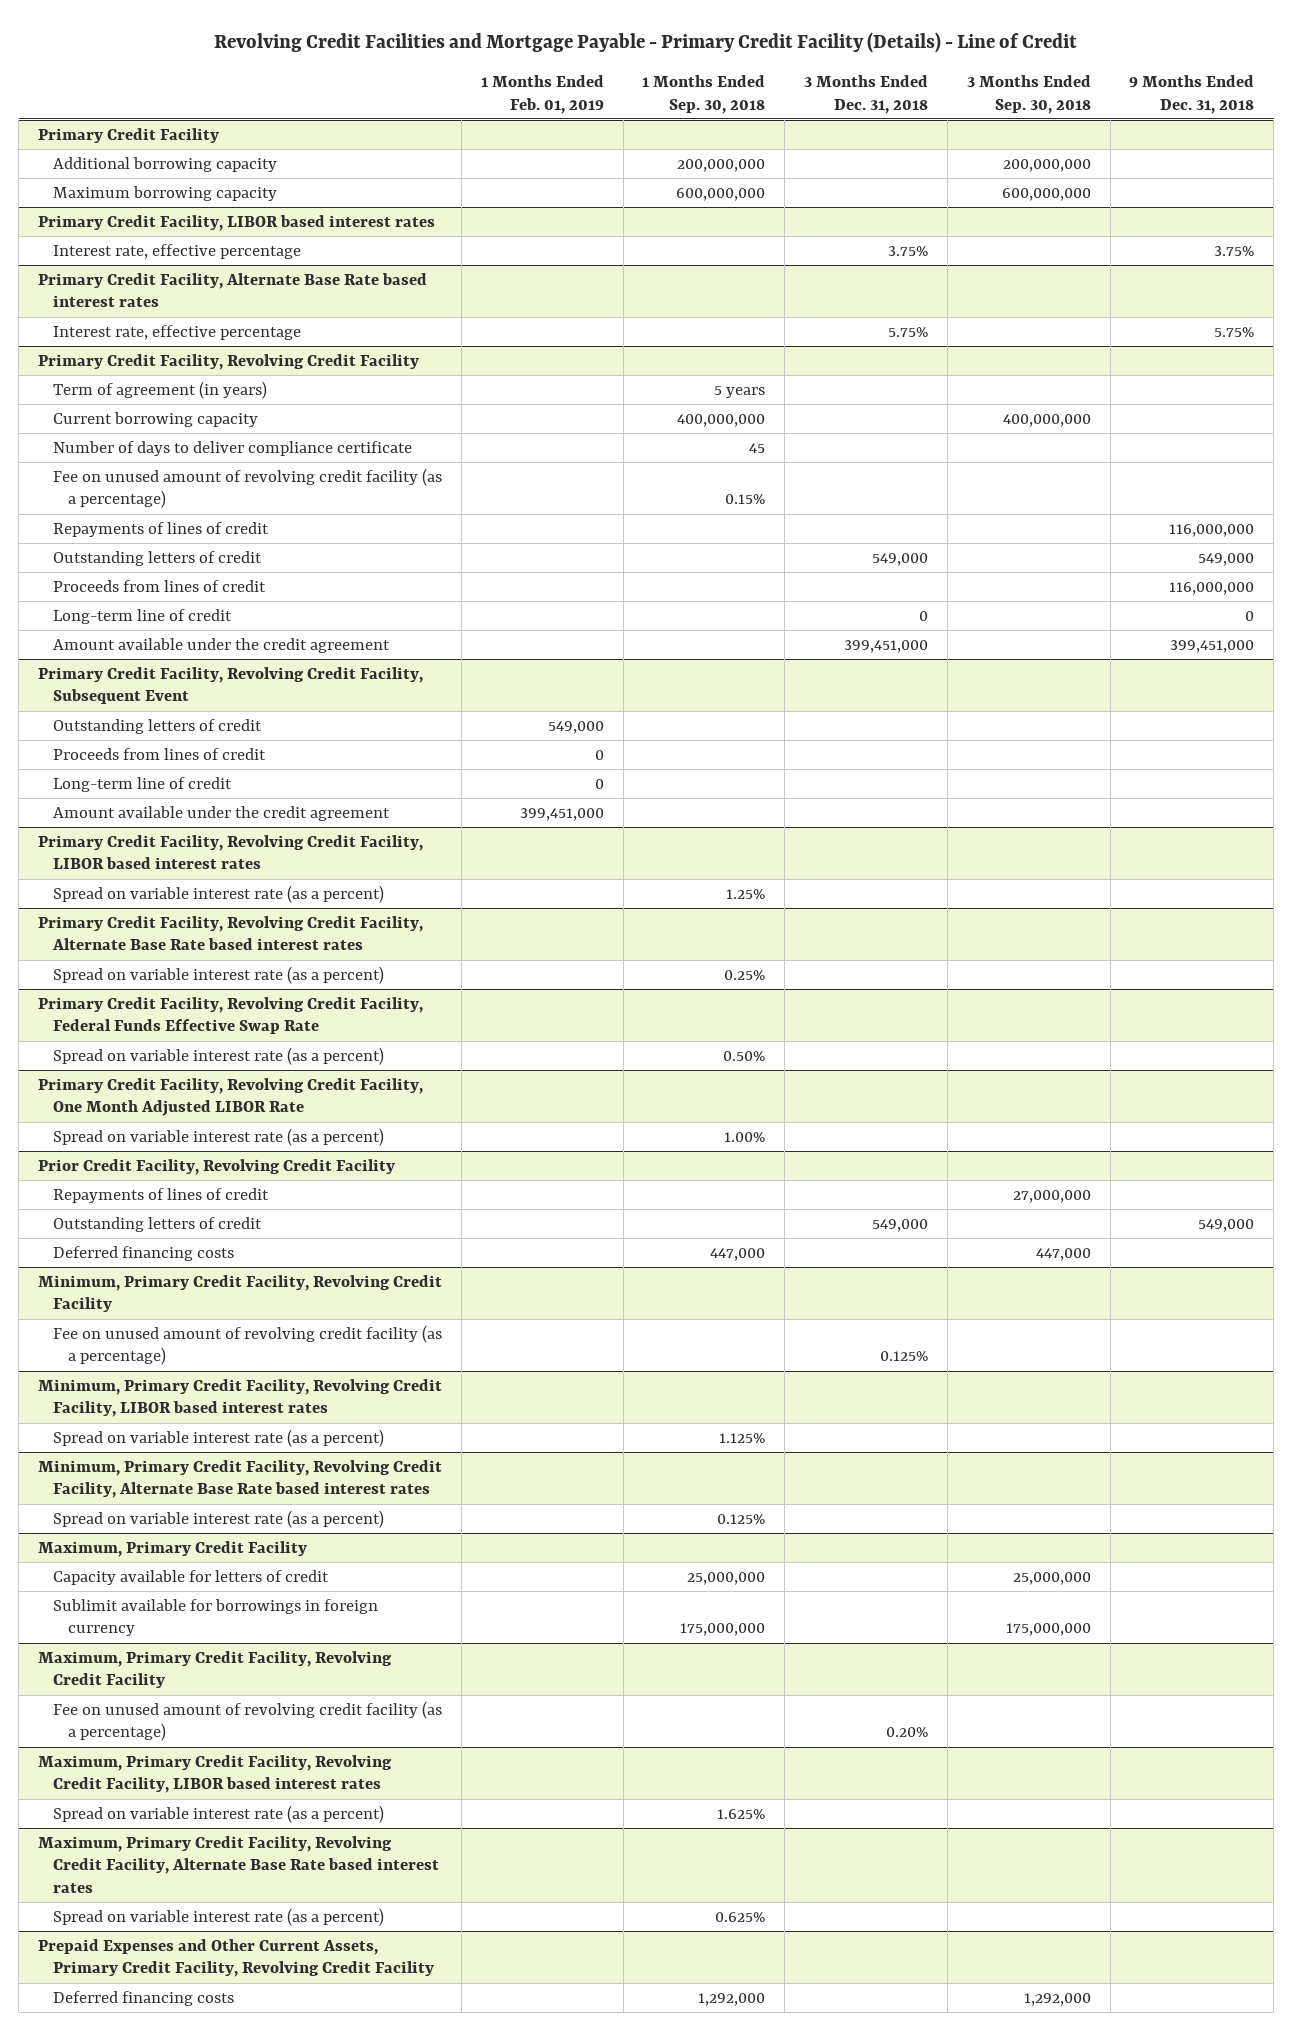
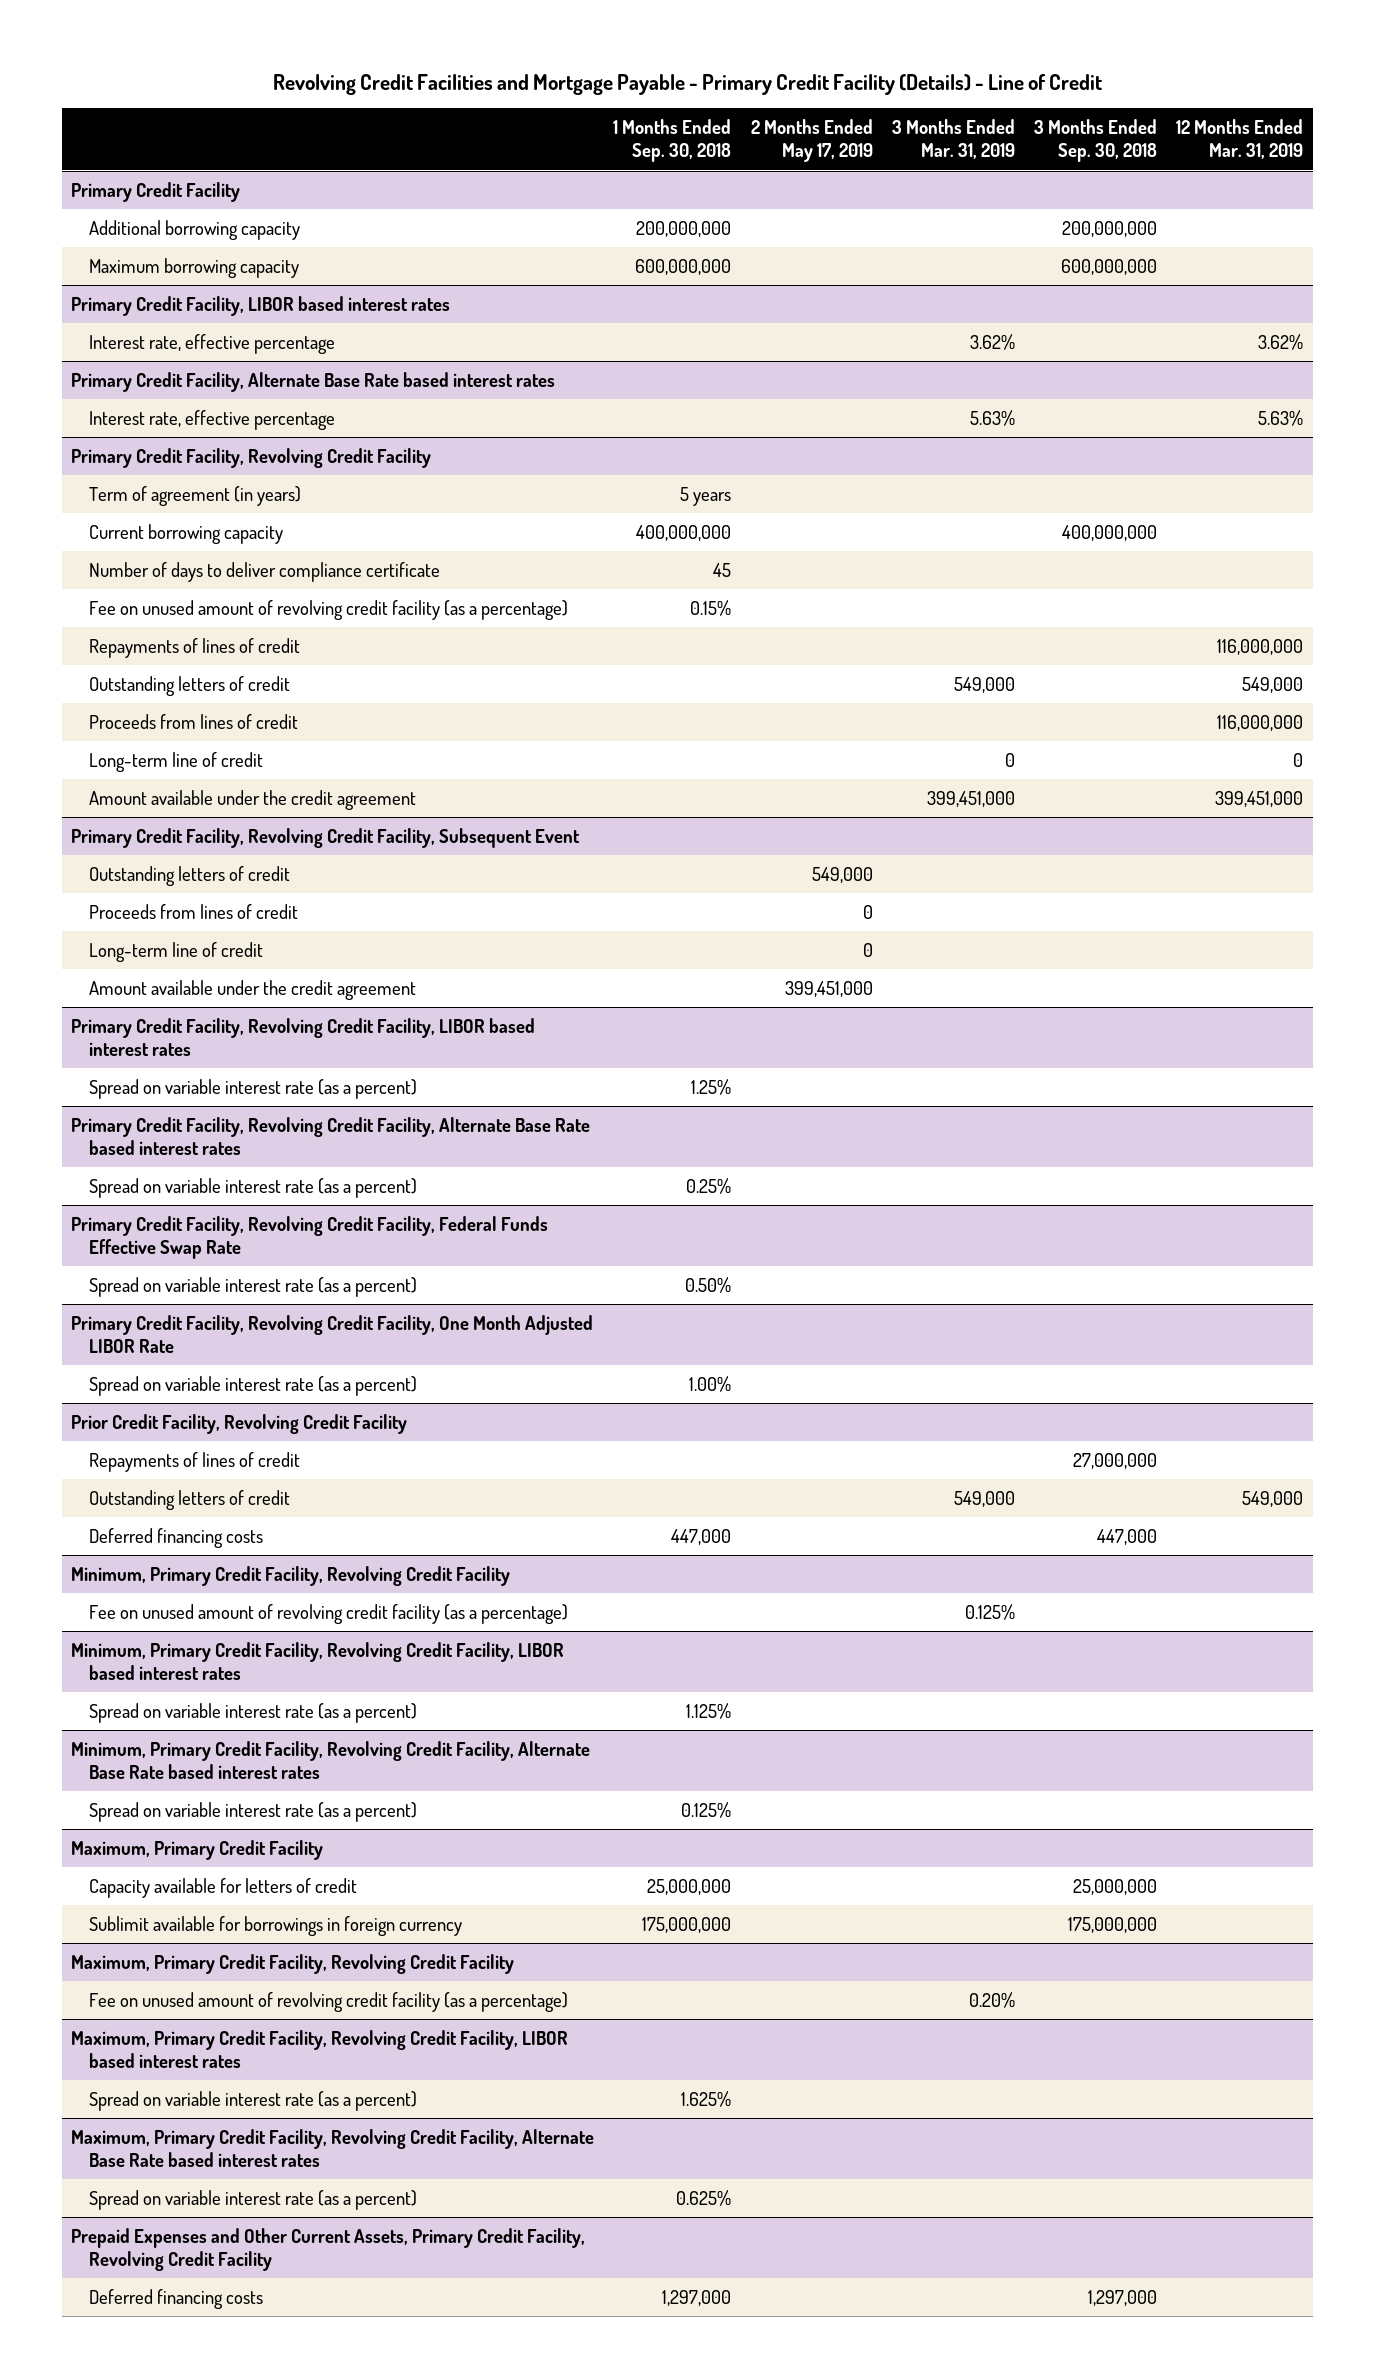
- | 1 Months Ended Feb. 01, 2019 | 1 Months Ended Sep. 30, 2018 | 3 Months Ended Dec. 31, 2018 | 3 Months Ended Sep. 30, 2018 | 9 Months Ended Dec. 31, 2018
+ | 1 Months Ended Sep. 30, 2018 | 2 Months Ended May 17, 2019 | 3 Months Ended Mar. 31, 2019 | 3 Months Ended Sep. 30, 2018 | 12 Months Ended Mar. 31, 2019
@ Prepaid Expenses and Other Current Assets, Primary Credit Facility, Revolving Credit Facility
- Deferred financing costs | | 1,292,000 | | 1,292,000 |
+ Deferred financing costs | 1,297,000 | | | 1,297,000 |

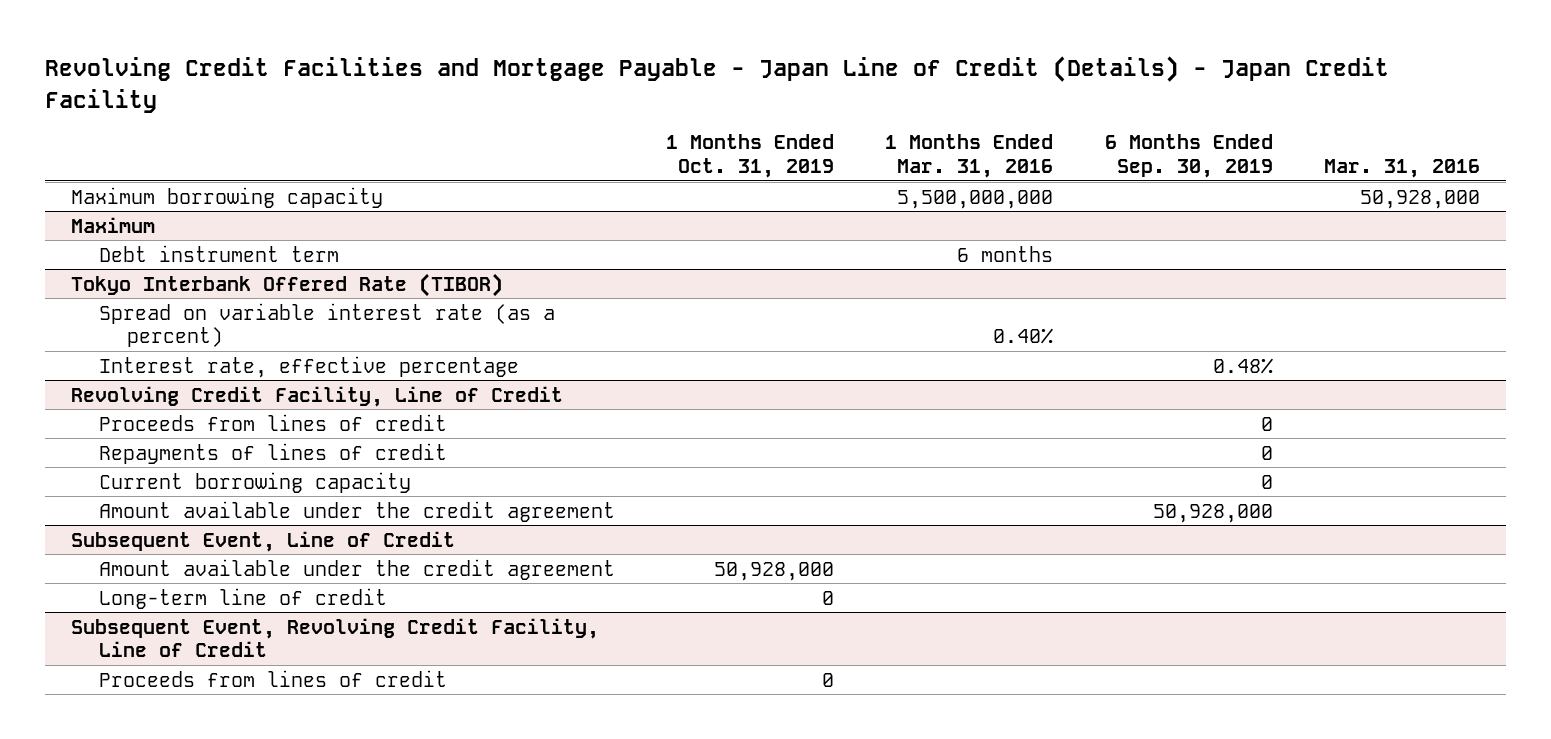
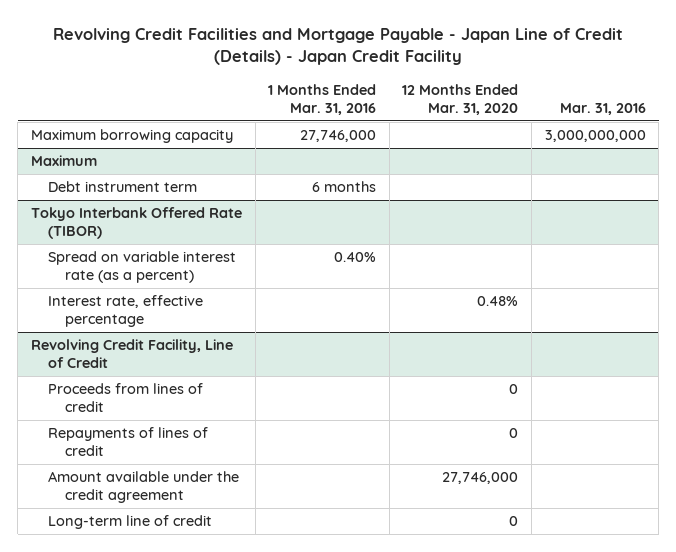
- | 1 Months Ended Oct. 31, 2019 | 1 Months Ended Mar. 31, 2016 | 6 Months Ended Sep. 30, 2019 | Mar. 31, 2016
+ | 1 Months Ended Mar. 31, 2016 | 12 Months Ended Mar. 31, 2020 | Mar. 31, 2016
- Maximum borrowing capacity | | 5,500,000,000 | | 50,928,000
+ Maximum borrowing capacity | 27,746,000 | | 3,000,000,000
@ Revolving Credit Facility, Line of Credit
- Current borrowing capacity | | | 0 |
- Subsequent Event, Line of Credit
- Amount available under the credit agreement | 50,928,000 | | |
- Long-term line of credit | 0 | | |
- Subsequent Event, Revolving Credit Facility, Line of Credit
- Proceeds from lines of credit | 0 | | |
@ Revolving Credit Facility, Line of Credit
+ Long-term line of credit | | 0 |

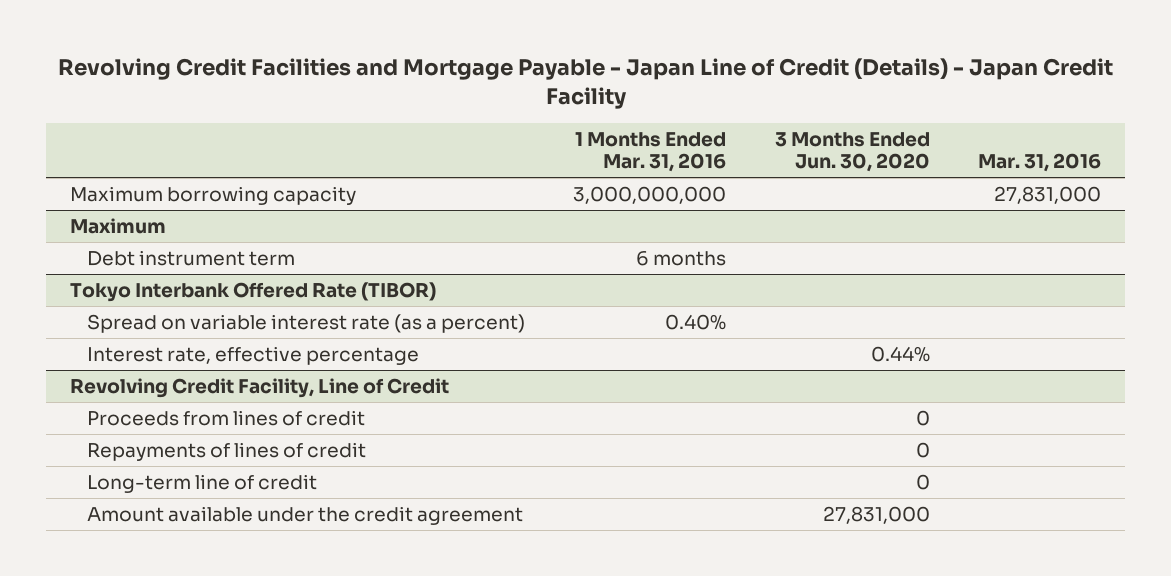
- | 1 Months Ended Mar. 31, 2016 | 12 Months Ended Mar. 31, 2020 | Mar. 31, 2016
+ | 1 Months Ended Mar. 31, 2016 | 3 Months Ended Jun. 30, 2020 | Mar. 31, 2016
- Maximum borrowing capacity | 27,746,000 | | 3,000,000,000
+ Maximum borrowing capacity | 3,000,000,000 | | 27,831,000
@ Revolving Credit Facility, Line of Credit
moved down: Amount available under the credit agreement | | 27,831,000 |

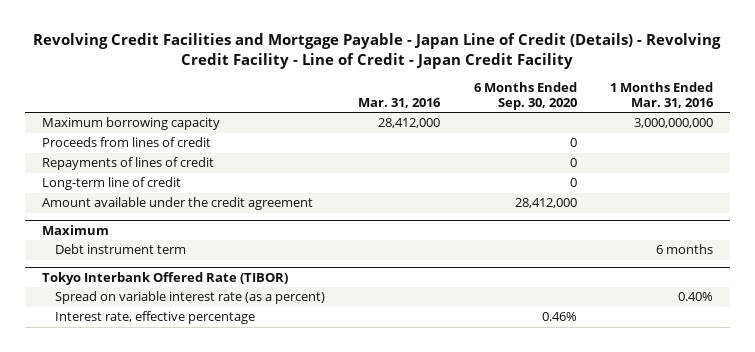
- Revolving Credit Facilities and Mortgage Payable - Japan Line of Credit (Details) - Japan Credit Facility
+ Revolving Credit Facilities and Mortgage Payable - Japan Line of Credit (Details) - Revolving Credit Facility - Line of Credit - Japan Credit Facility
- | 1 Months Ended Mar. 31, 2016 | 3 Months Ended Jun. 30, 2020 | Mar. 31, 2016
+ | Mar. 31, 2016 | 6 Months Ended Sep. 30, 2020 | 1 Months Ended Mar. 31, 2016
- Maximum borrowing capacity | 3,000,000,000 | | 27,831,000
+ Maximum borrowing capacity | 28,412,000 | | 3,000,000,000
+ Proceeds from lines of credit | | 0 |
+ Repayments of lines of credit | | 0 |
+ Long-term line of credit | | 0 |
+ Amount available under the credit agreement | | 28,412,000 |
- Revolving Credit Facility, Line of Credit
- Proceeds from lines of credit | | 0 |
- Repayments of lines of credit | | 0 |
- Long-term line of credit | | 0 |
- Amount available under the credit agreement | | 27,831,000 |

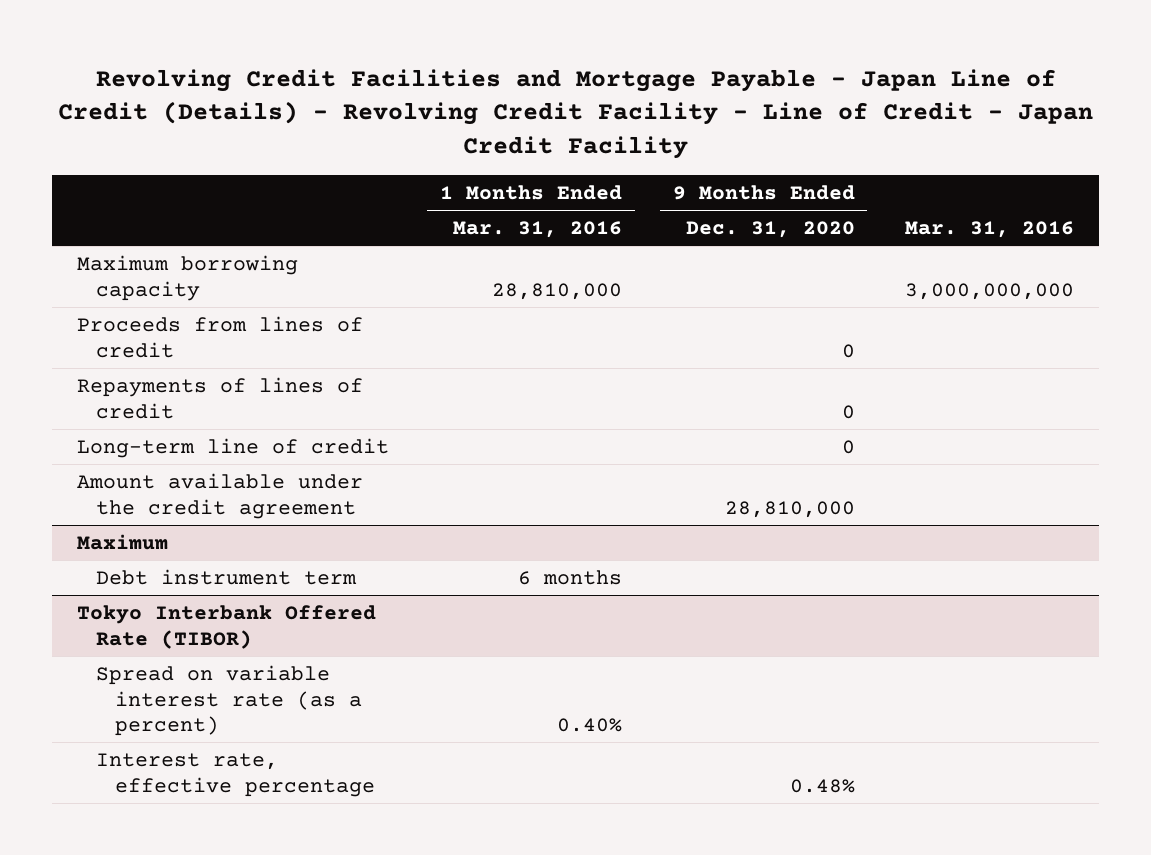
- | Mar. 31, 2016 | 6 Months Ended Sep. 30, 2020 | 1 Months Ended Mar. 31, 2016
+ | 1 Months Ended Mar. 31, 2016 | 9 Months Ended Dec. 31, 2020 | Mar. 31, 2016
- Maximum borrowing capacity | 28,412,000 | | 3,000,000,000
+ Maximum borrowing capacity | 28,810,000 | | 3,000,000,000

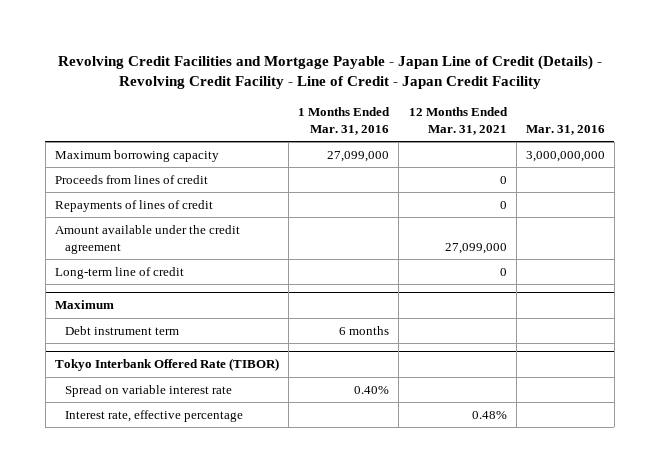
- | 1 Months Ended Mar. 31, 2016 | 9 Months Ended Dec. 31, 2020 | Mar. 31, 2016
+ | 1 Months Ended Mar. 31, 2016 | 12 Months Ended Mar. 31, 2021 | Mar. 31, 2016
- Maximum borrowing capacity | 28,810,000 | | 3,000,000,000
+ Maximum borrowing capacity | 27,099,000 | | 3,000,000,000
moved down: Long-term line of credit | | 0 |
@ Tokyo Interbank Offered Rate (TIBOR)
- Spread on variable interest rate (as a percent) | 0.40% | |
+ Spread on variable interest rate | 0.40% | |

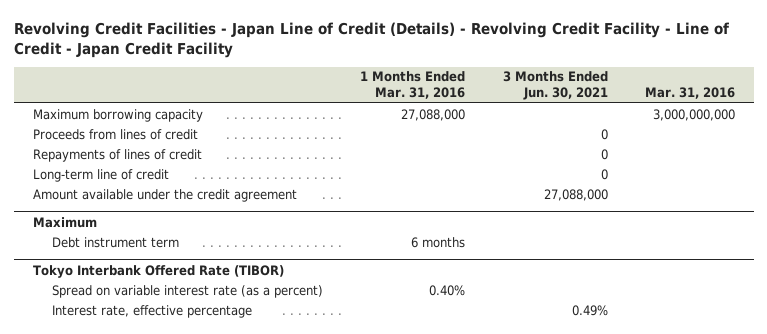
- Revolving Credit Facilities and Mortgage Payable - Japan Line of Credit (Details) - Revolving Credit Facility - Line of Credit - Japan Credit Facility
+ Revolving Credit Facilities - Japan Line of Credit (Details) - Revolving Credit Facility - Line of Credit - Japan Credit Facility
- | 1 Months Ended Mar. 31, 2016 | 12 Months Ended Mar. 31, 2021 | Mar. 31, 2016
+ | 1 Months Ended Mar. 31, 2016 | 3 Months Ended Jun. 30, 2021 | Mar. 31, 2016
- Maximum borrowing capacity | 27,099,000 | | 3,000,000,000
+ Maximum borrowing capacity | 27,088,000 | | 3,000,000,000
moved down: Amount available under the credit agreement | | 27,088,000 |
@ Tokyo Interbank Offered Rate (TIBOR)
- Spread on variable interest rate | 0.40% | |
+ Spread on variable interest rate (as a percent) | 0.40% | |

